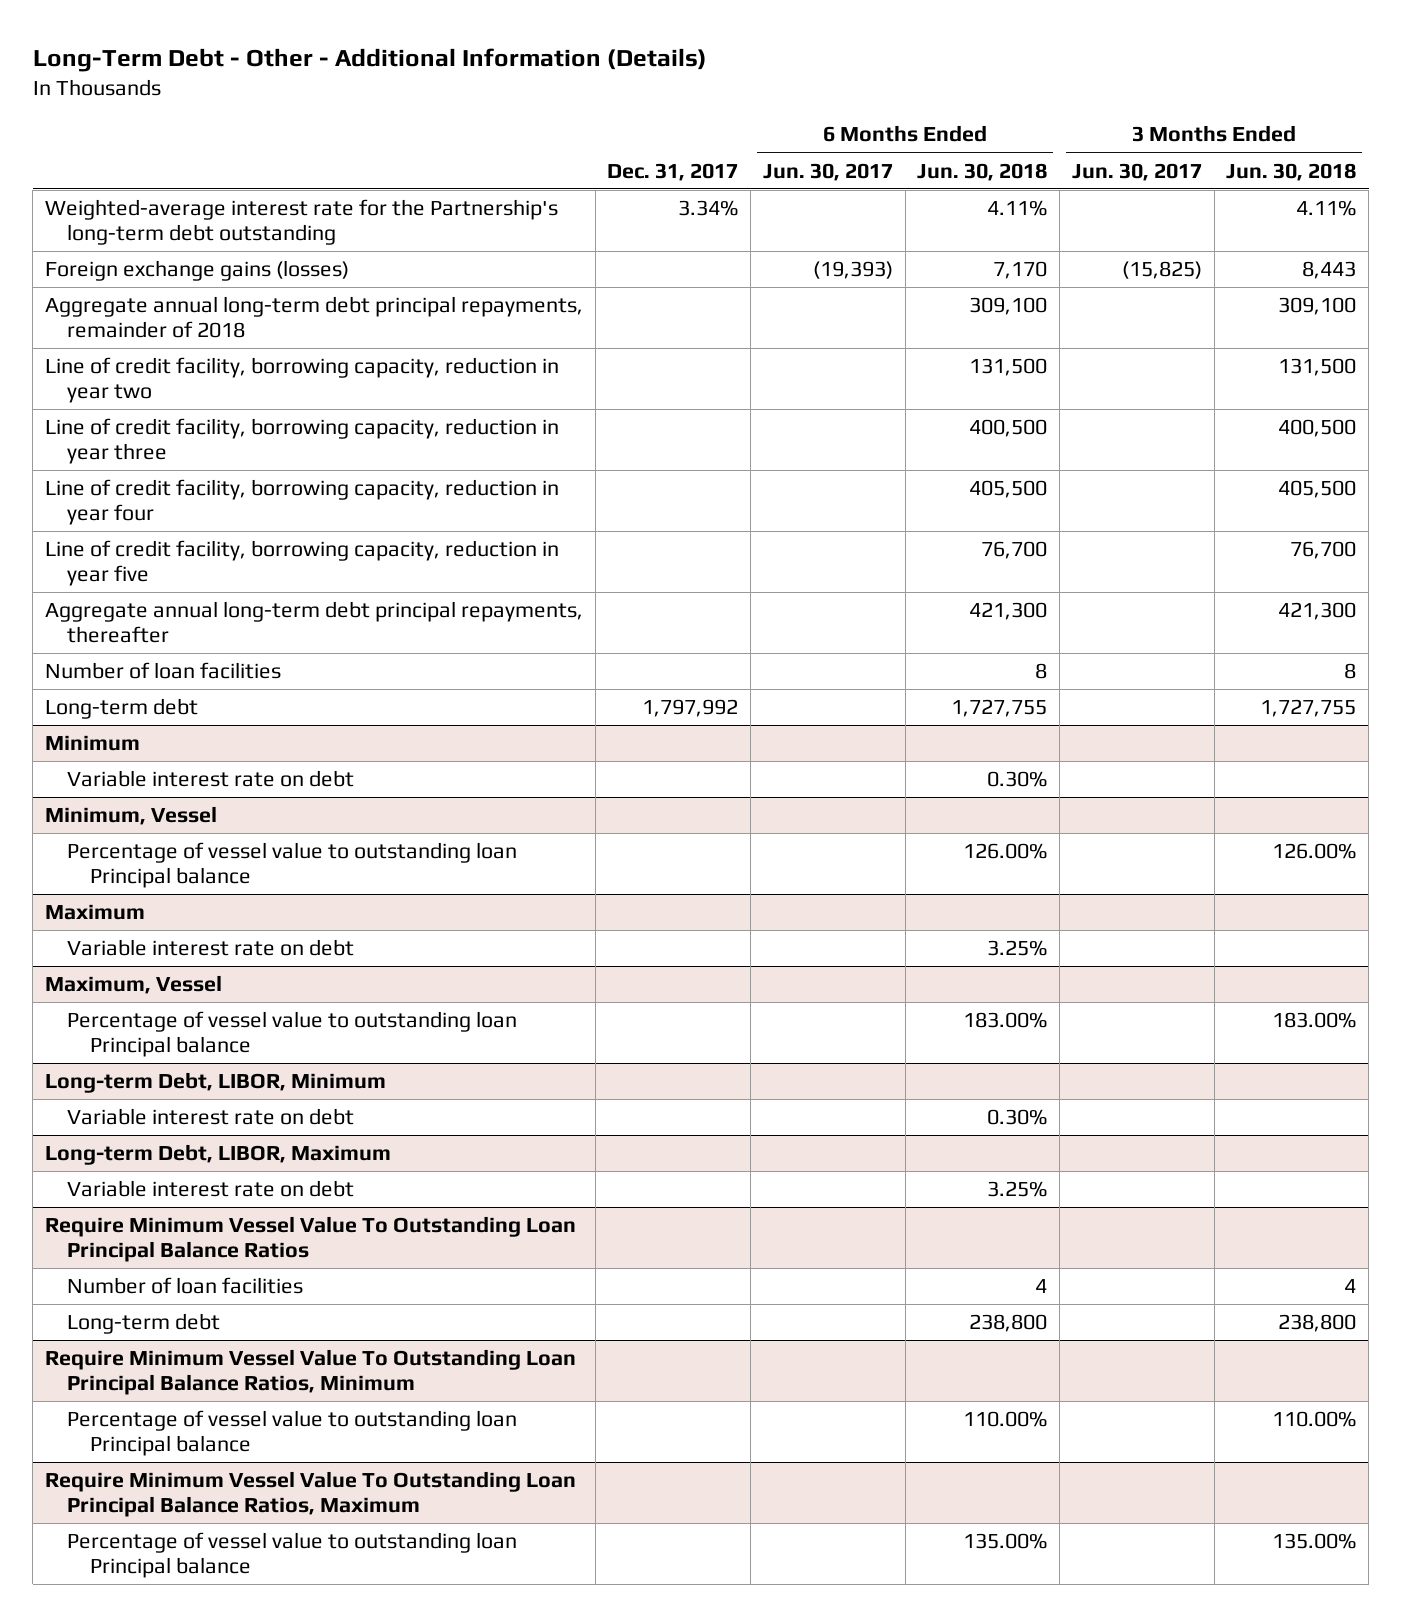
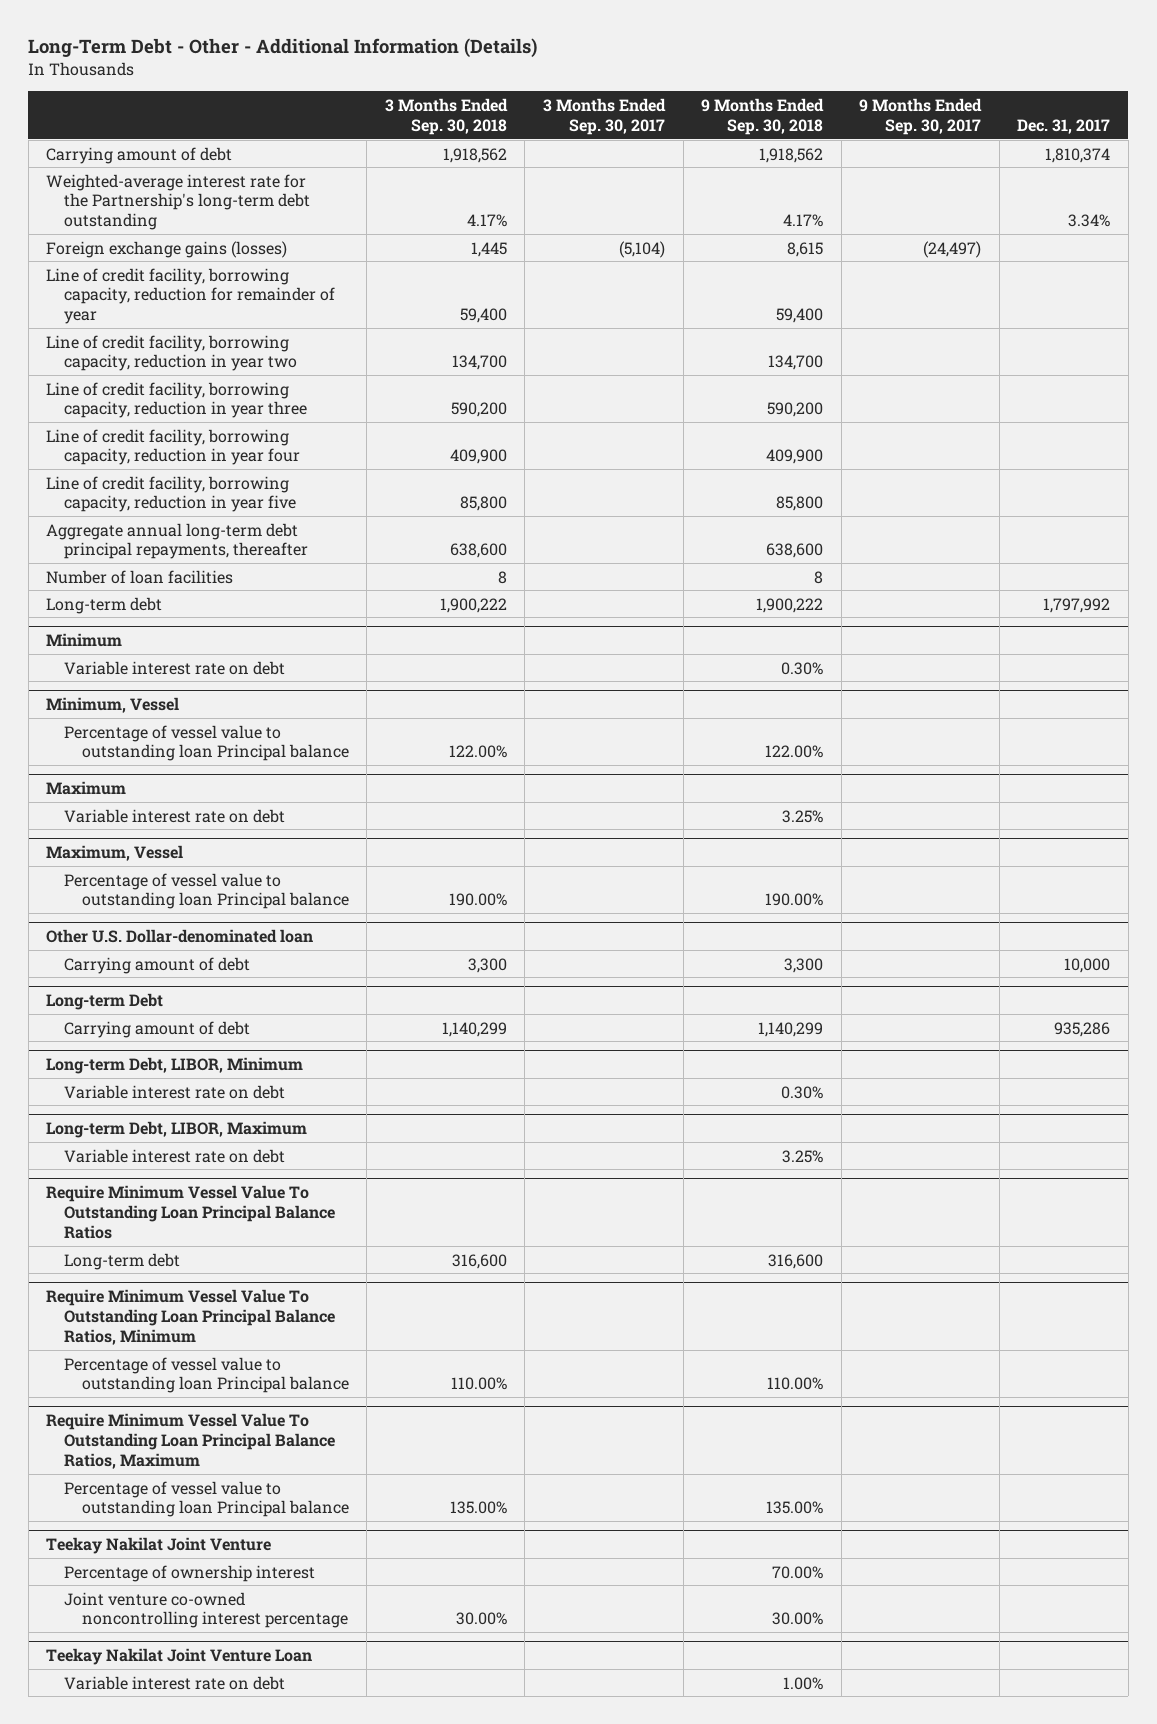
- | Dec. 31, 2017 | 6 Months Ended Jun. 30, 2017 | 6 Months Ended Jun. 30, 2018 | 3 Months Ended Jun. 30, 2017 | 3 Months Ended Jun. 30, 2018
+ | 3 Months Ended Sep. 30, 2018 | 3 Months Ended Sep. 30, 2017 | 9 Months Ended Sep. 30, 2018 | 9 Months Ended Sep. 30, 2017 | Dec. 31, 2017
+ Carrying amount of debt | 1,918,562 | | 1,918,562 | | 1,810,374
- Aggregate annual long-term debt principal repayments, remainder of 2018 | | | 309,100 | | 309,100
+ Line of credit facility, borrowing capacity, reduction for remainder of year | 59,400 | | 59,400 | |
+ Other U.S. Dollar-denominated loan
+ Carrying amount of debt | 3,300 | | 3,300 | | 10,000
+ Long-term Debt
+ Carrying amount of debt | 1,140,299 | | 1,140,299 | | 935,286
@ Require Minimum Vessel Value To Outstanding Loan Principal Balance Ratios
- Number of loan facilities | | | 4 | | 4
+ Teekay Nakilat Joint Venture
+ Percentage of ownership interest | | | 70.00% | |
+ Joint venture co-owned noncontrolling interest percentage | 30.00% | | 30.00% | |
+ Teekay Nakilat Joint Venture Loan
+ Variable interest rate on debt | | | 1.00% | |

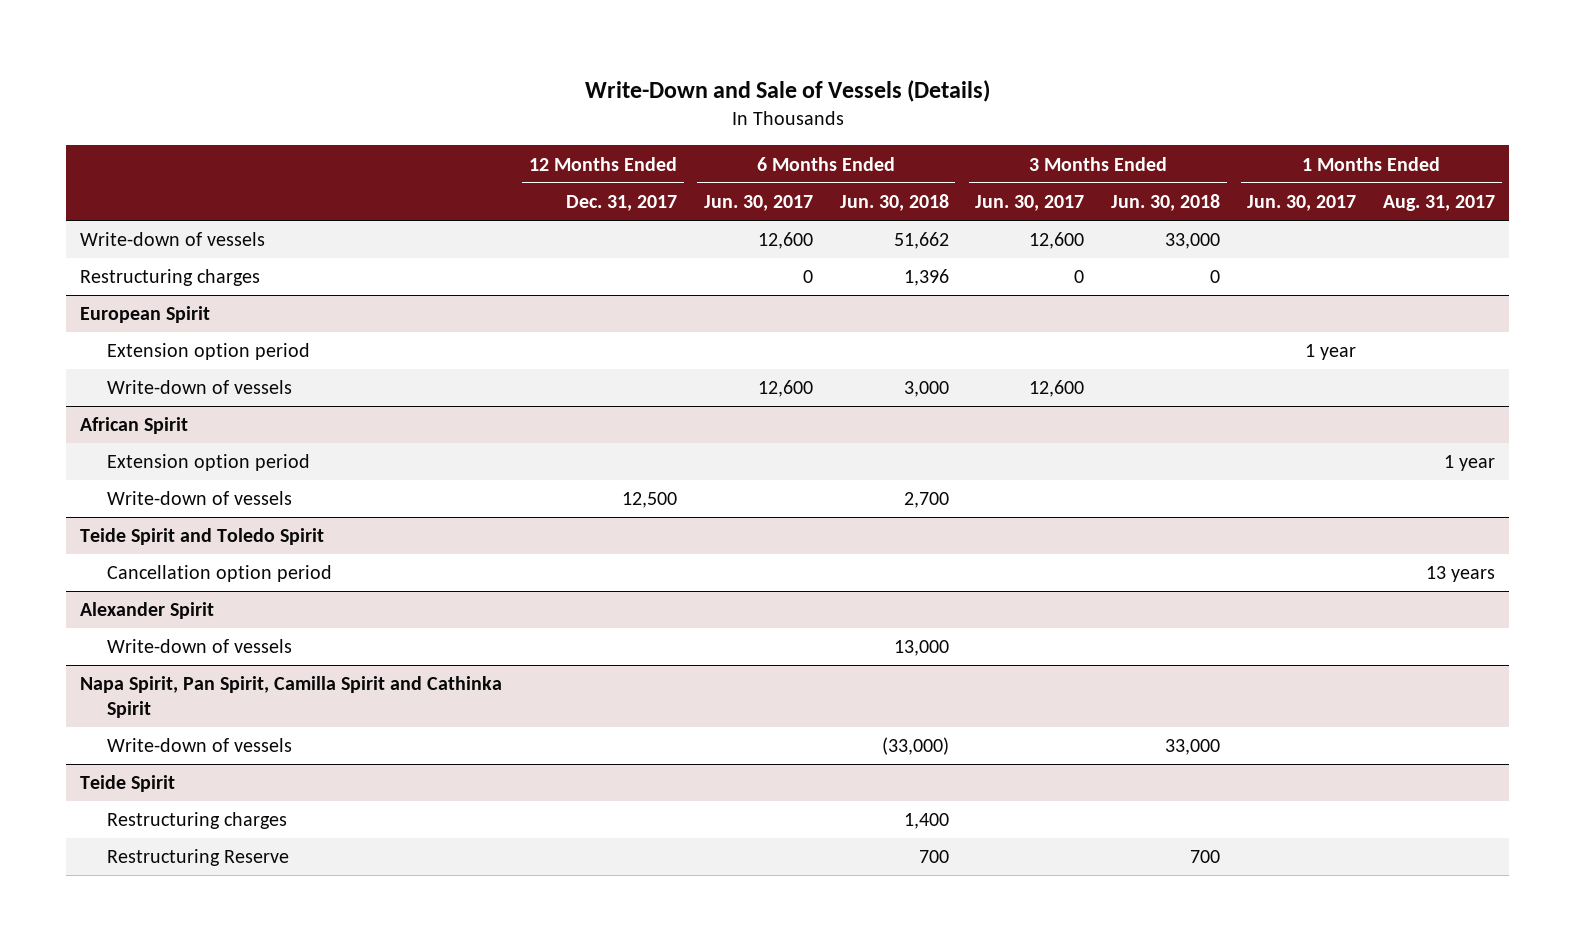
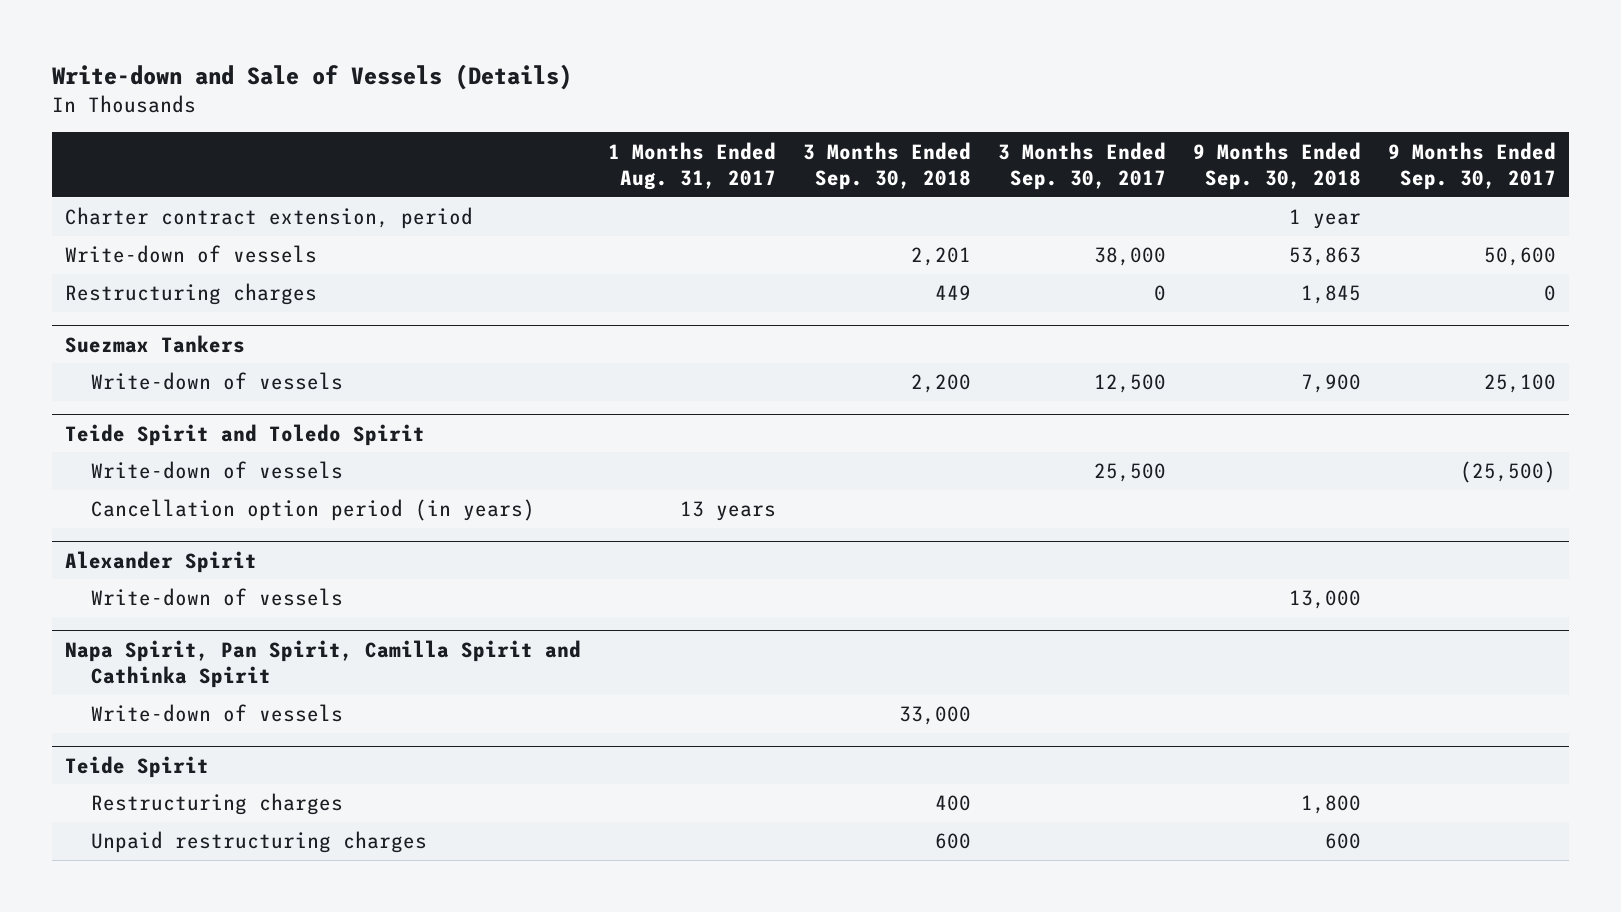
- Write-Down and Sale of Vessels (Details)
+ Write-down and Sale of Vessels (Details)
- | 12 Months Ended Dec. 31, 2017 | 6 Months Ended Jun. 30, 2017 | 6 Months Ended Jun. 30, 2018 | 3 Months Ended Jun. 30, 2017 | 3 Months Ended Jun. 30, 2018 | 1 Months Ended Jun. 30, 2017 | 1 Months Ended Aug. 31, 2017
+ | 1 Months Ended Aug. 31, 2017 | 3 Months Ended Sep. 30, 2018 | 3 Months Ended Sep. 30, 2017 | 9 Months Ended Sep. 30, 2018 | 9 Months Ended Sep. 30, 2017
+ Charter contract extension, period | | | | 1 year |
- European Spirit
- Extension option period | | | | | | 1 year |
- Write-down of vessels | | 12,600 | 3,000 | 12,600 | | |
- African Spirit
- Extension option period | | | | | | | 1 year
- Write-down of vessels | 12,500 | | 2,700 | | | |
+ Suezmax Tankers
+ Write-down of vessels | | 2,200 | 12,500 | 7,900 | 25,100
@ Teide Spirit and Toledo Spirit
- Cancellation option period | | | | | | | 13 years
+ Write-down of vessels | | | 25,500 | | (25,500)
+ Cancellation option period (in years) | 13 years | | | |
@ Teide Spirit
- Restructuring Reserve | | | 700 | | 700 | |
+ Unpaid restructuring charges | | 600 | | 600 |

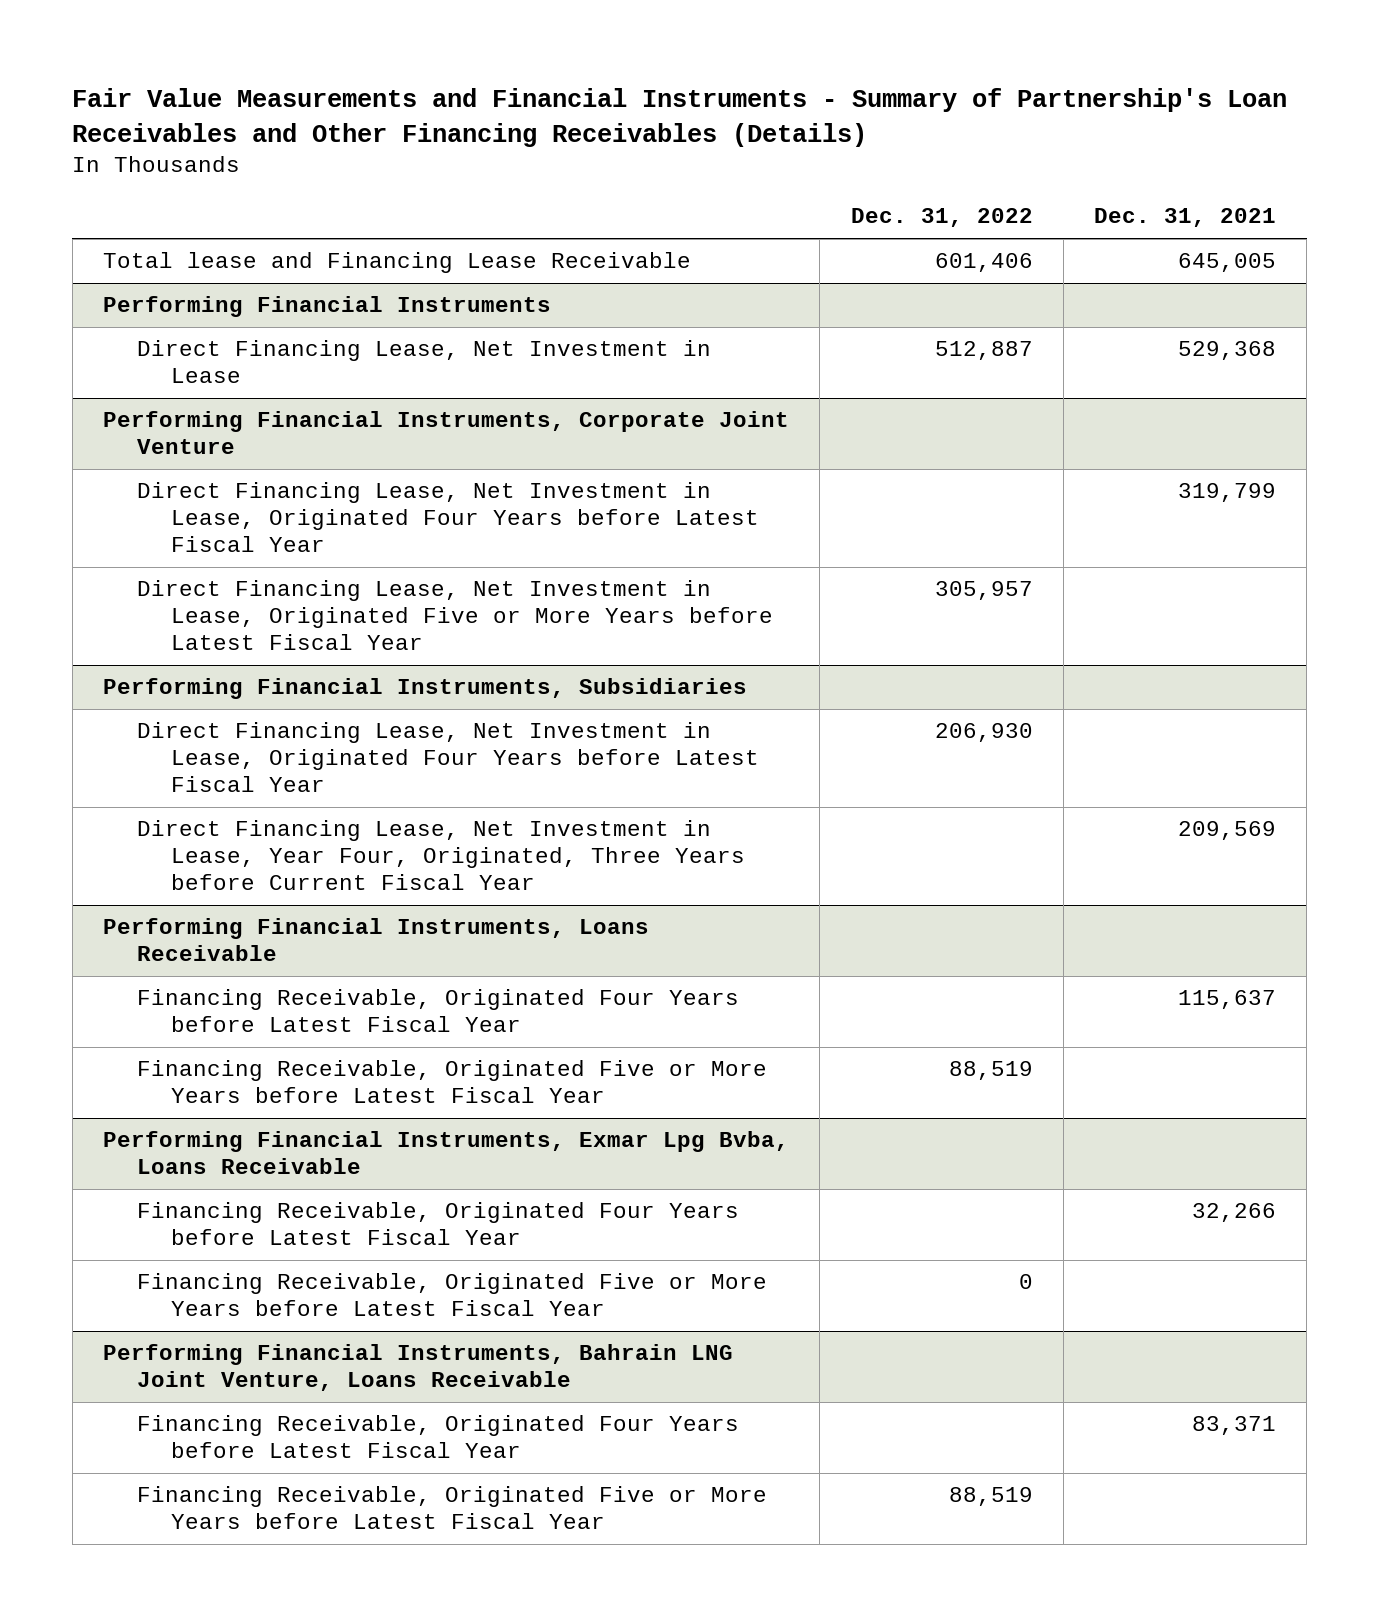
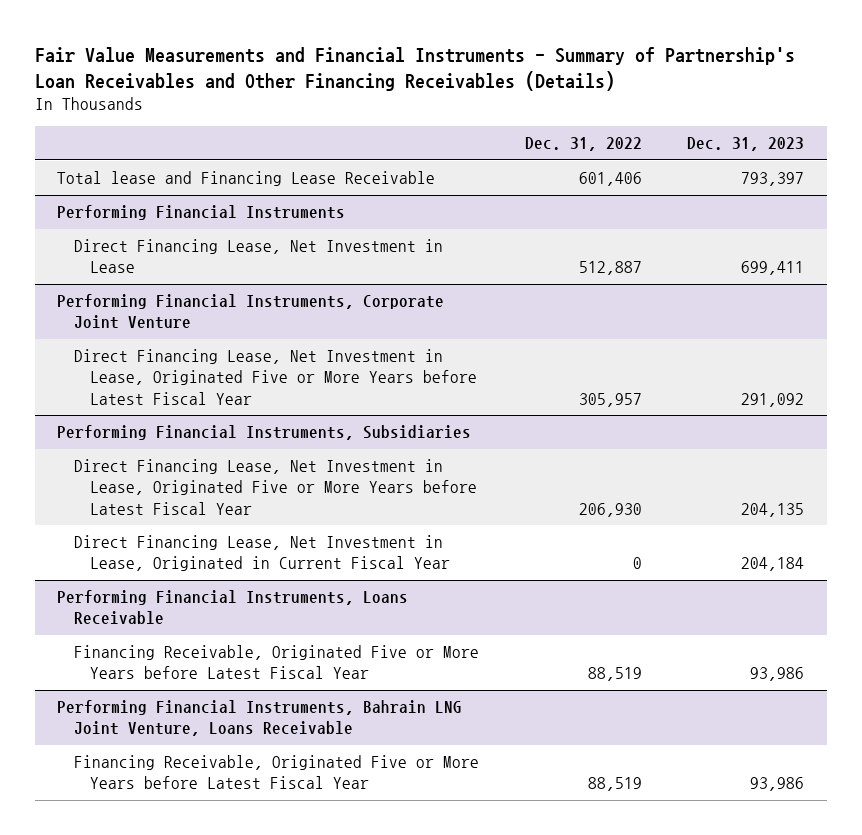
- | Dec. 31, 2022 | Dec. 31, 2021
+ | Dec. 31, 2022 | Dec. 31, 2023
@ Performing Financial Instruments, Corporate Joint Venture
- Direct Financing Lease, Net Investment in Lease, Originated Four Years before Latest Fiscal Year | | 319,799
@ Performing Financial Instruments, Subsidiaries
- Direct Financing Lease, Net Investment in Lease, Originated Four Years before Latest Fiscal Year | 206,930 |
- Direct Financing Lease, Net Investment in Lease, Year Four, Originated, Three Years before Current Fiscal Year | | 209,569
+ Direct Financing Lease, Net Investment in Lease, Originated Five or More Years before Latest Fiscal Year | 206,930 | 204,135
+ Direct Financing Lease, Net Investment in Lease, Originated in Current Fiscal Year | 0 | 204,184
@ Performing Financial Instruments, Loans Receivable
- Financing Receivable, Originated Four Years before Latest Fiscal Year | | 115,637
- Performing Financial Instruments, Exmar Lpg Bvba, Loans Receivable
- Financing Receivable, Originated Four Years before Latest Fiscal Year | | 32,266
- Financing Receivable, Originated Five or More Years before Latest Fiscal Year | 0 |
@ Performing Financial Instruments, Bahrain LNG Joint Venture, Loans Receivable
- Financing Receivable, Originated Four Years before Latest Fiscal Year | | 83,371

